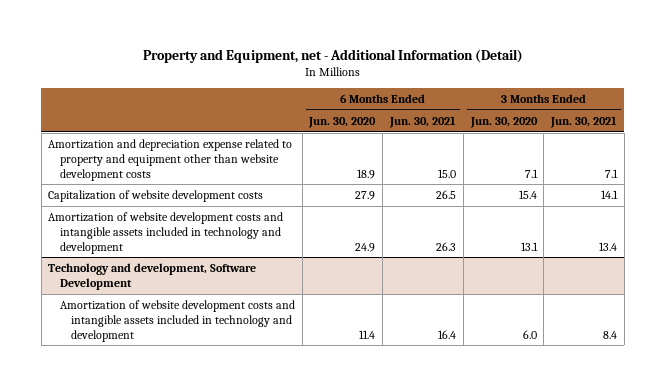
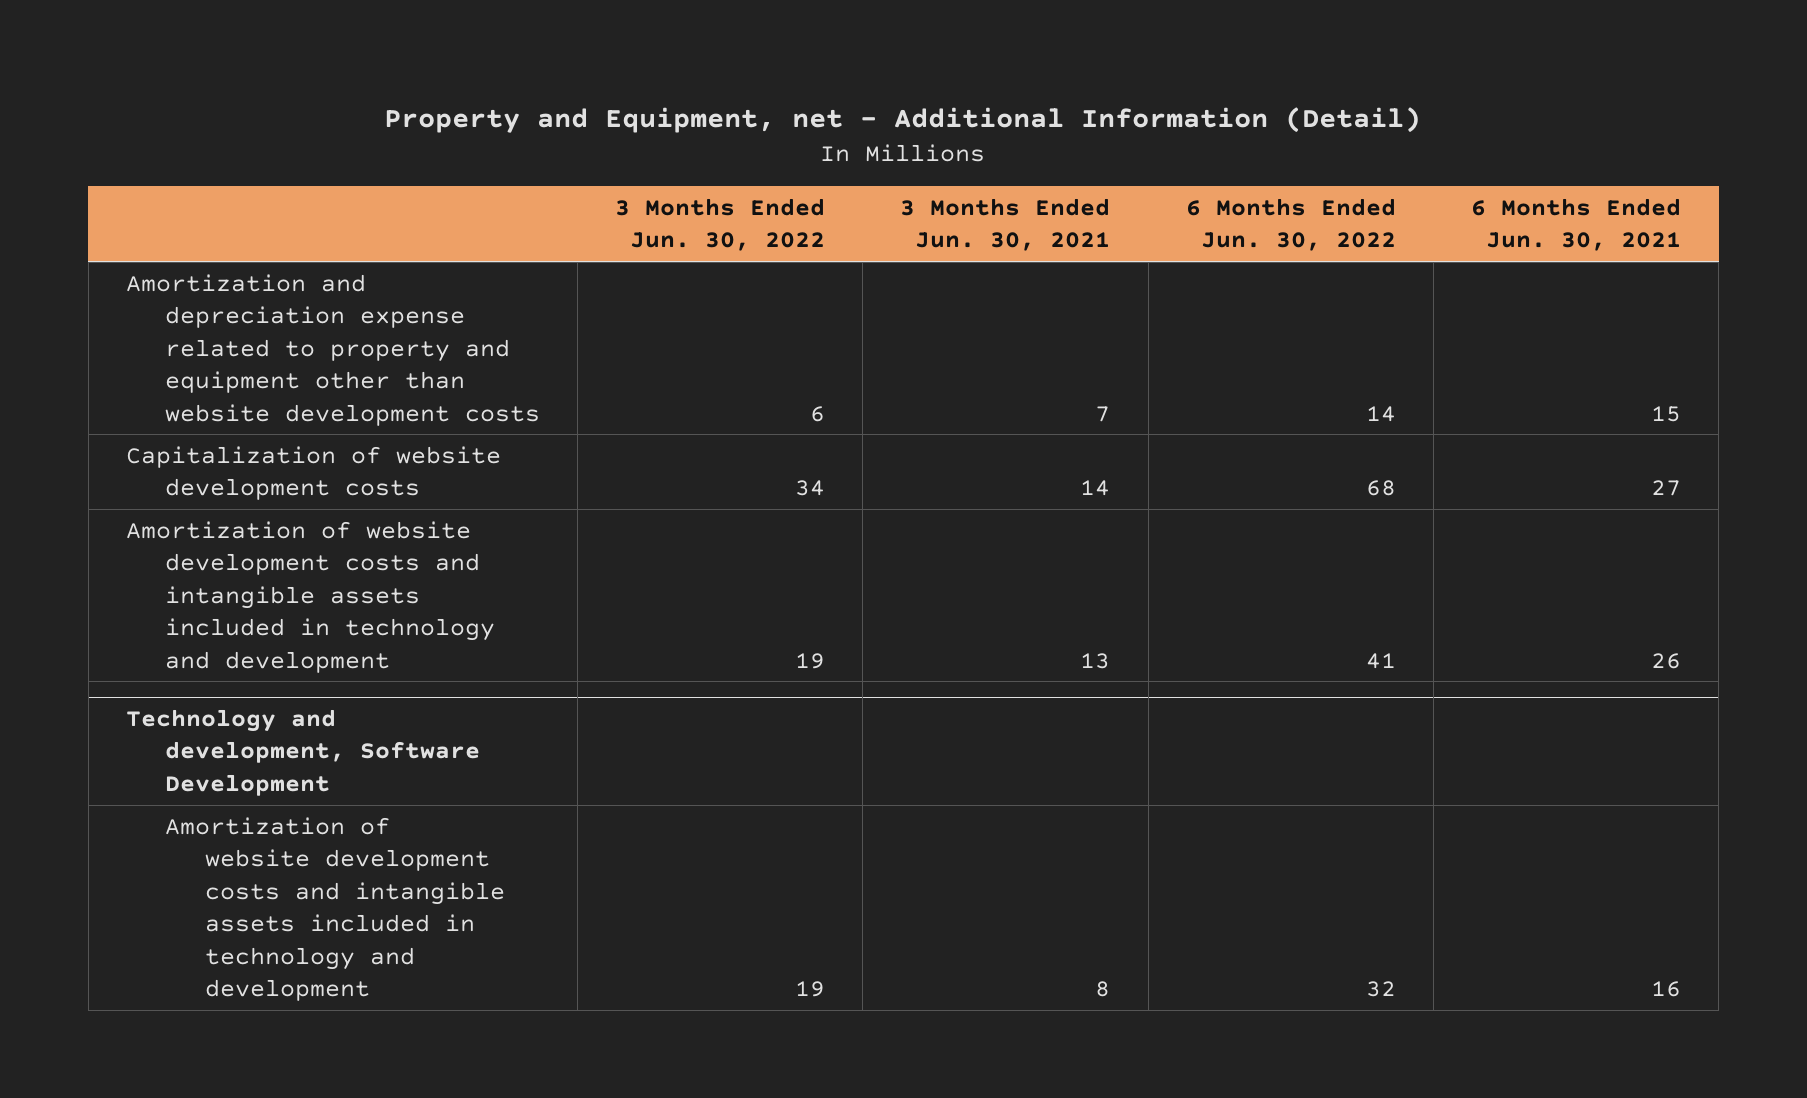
- | 6 Months Ended Jun. 30, 2020 | 6 Months Ended Jun. 30, 2021 | 3 Months Ended Jun. 30, 2020 | 3 Months Ended Jun. 30, 2021
+ | 3 Months Ended Jun. 30, 2022 | 3 Months Ended Jun. 30, 2021 | 6 Months Ended Jun. 30, 2022 | 6 Months Ended Jun. 30, 2021
- Amortization and depreciation expense related to property and equipment other than website development costs | 18.9 | 15.0 | 7.1 | 7.1
- Capitalization of website development costs | 27.9 | 26.5 | 15.4 | 14.1
- Amortization of website development costs and intangible assets included in technology and development | 24.9 | 26.3 | 13.1 | 13.4
+ Amortization and depreciation expense related to property and equipment other than website development costs | 6 | 7 | 14 | 15
+ Capitalization of website development costs | 34 | 14 | 68 | 27
+ Amortization of website development costs and intangible assets included in technology and development | 19 | 13 | 41 | 26
@ Technology and development, Software Development
- Amortization of website development costs and intangible assets included in technology and development | 11.4 | 16.4 | 6.0 | 8.4
+ Amortization of website development costs and intangible assets included in technology and development | 19 | 8 | 32 | 16

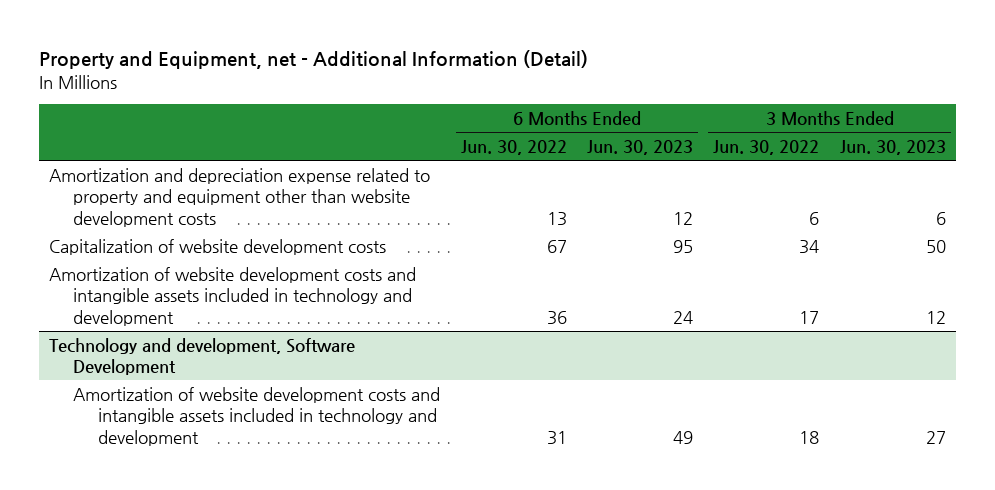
- | 3 Months Ended Jun. 30, 2022 | 3 Months Ended Jun. 30, 2021 | 6 Months Ended Jun. 30, 2022 | 6 Months Ended Jun. 30, 2021
+ | 6 Months Ended Jun. 30, 2022 | 6 Months Ended Jun. 30, 2023 | 3 Months Ended Jun. 30, 2022 | 3 Months Ended Jun. 30, 2023
- Amortization and depreciation expense related to property and equipment other than website development costs | 6 | 7 | 14 | 15
- Capitalization of website development costs | 34 | 14 | 68 | 27
- Amortization of website development costs and intangible assets included in technology and development | 19 | 13 | 41 | 26
+ Amortization and depreciation expense related to property and equipment other than website development costs | 13 | 12 | 6 | 6
+ Capitalization of website development costs | 67 | 95 | 34 | 50
+ Amortization of website development costs and intangible assets included in technology and development | 36 | 24 | 17 | 12
@ Technology and development, Software Development
- Amortization of website development costs and intangible assets included in technology and development | 19 | 8 | 32 | 16
+ Amortization of website development costs and intangible assets included in technology and development | 31 | 49 | 18 | 27

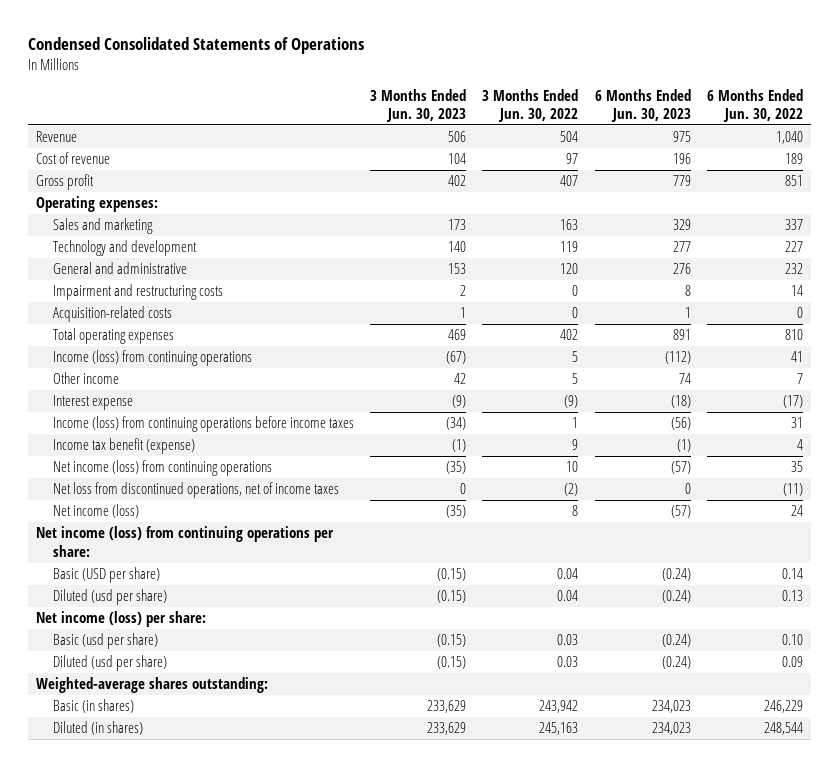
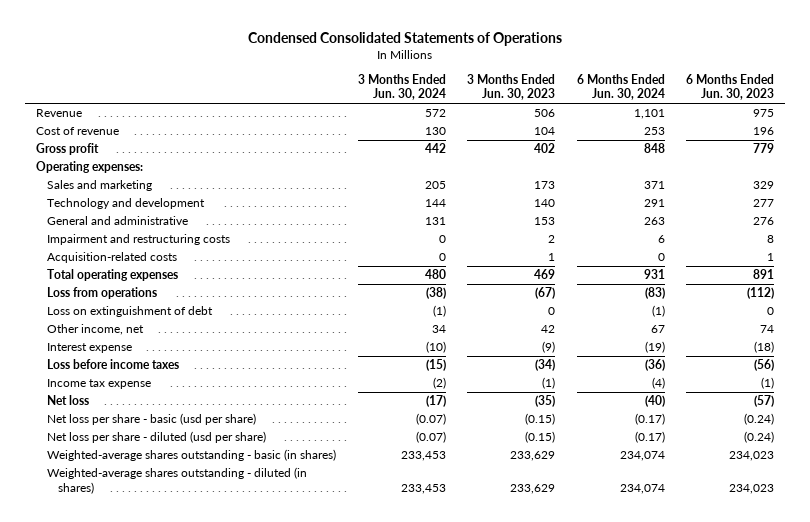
- | 3 Months Ended Jun. 30, 2023 | 3 Months Ended Jun. 30, 2022 | 6 Months Ended Jun. 30, 2023 | 6 Months Ended Jun. 30, 2022
+ | 3 Months Ended Jun. 30, 2024 | 3 Months Ended Jun. 30, 2023 | 6 Months Ended Jun. 30, 2024 | 6 Months Ended Jun. 30, 2023
- Income (loss) from continuing operations | (67) | 5 | (112) | 41
- Other income | 42 | 5 | 74 | 7
+ Loss from operations | (38) | (67) | (83) | (112)
+ Loss on extinguishment of debt | (1) | 0 | (1) | 0
+ Other income, net | 34 | 42 | 67 | 74
- Income (loss) from continuing operations before income taxes | (34) | 1 | (56) | 31
- Income tax benefit (expense) | (1) | 9 | (1) | 4
- Net income (loss) from continuing operations | (35) | 10 | (57) | 35
- Net loss from discontinued operations, net of income taxes | 0 | (2) | 0 | (11)
- Net income (loss) | (35) | 8 | (57) | 24
- Net income (loss) from continuing operations per share:
- Basic (USD per share) | (0.15) | 0.04 | (0.24) | 0.14
- Diluted (usd per share) | (0.15) | 0.04 | (0.24) | 0.13
- Net income (loss) per share:
- Basic (usd per share) | (0.15) | 0.03 | (0.24) | 0.10
- Diluted (usd per share) | (0.15) | 0.03 | (0.24) | 0.09
- Weighted-average shares outstanding:
- Basic (in shares) | 233,629 | 243,942 | 234,023 | 246,229
- Diluted (in shares) | 233,629 | 245,163 | 234,023 | 248,544
+ Loss before income taxes | (15) | (34) | (36) | (56)
+ Income tax expense | (2) | (1) | (4) | (1)
+ Net loss | (17) | (35) | (40) | (57)
+ Net loss per share - basic (usd per share) | (0.07) | (0.15) | (0.17) | (0.24)
+ Net loss per share - diluted (usd per share) | (0.07) | (0.15) | (0.17) | (0.24)
+ Weighted-average shares outstanding - basic (in shares) | 233,453 | 233,629 | 234,074 | 234,023
+ Weighted-average shares outstanding - diluted (in shares) | 233,453 | 233,629 | 234,074 | 234,023

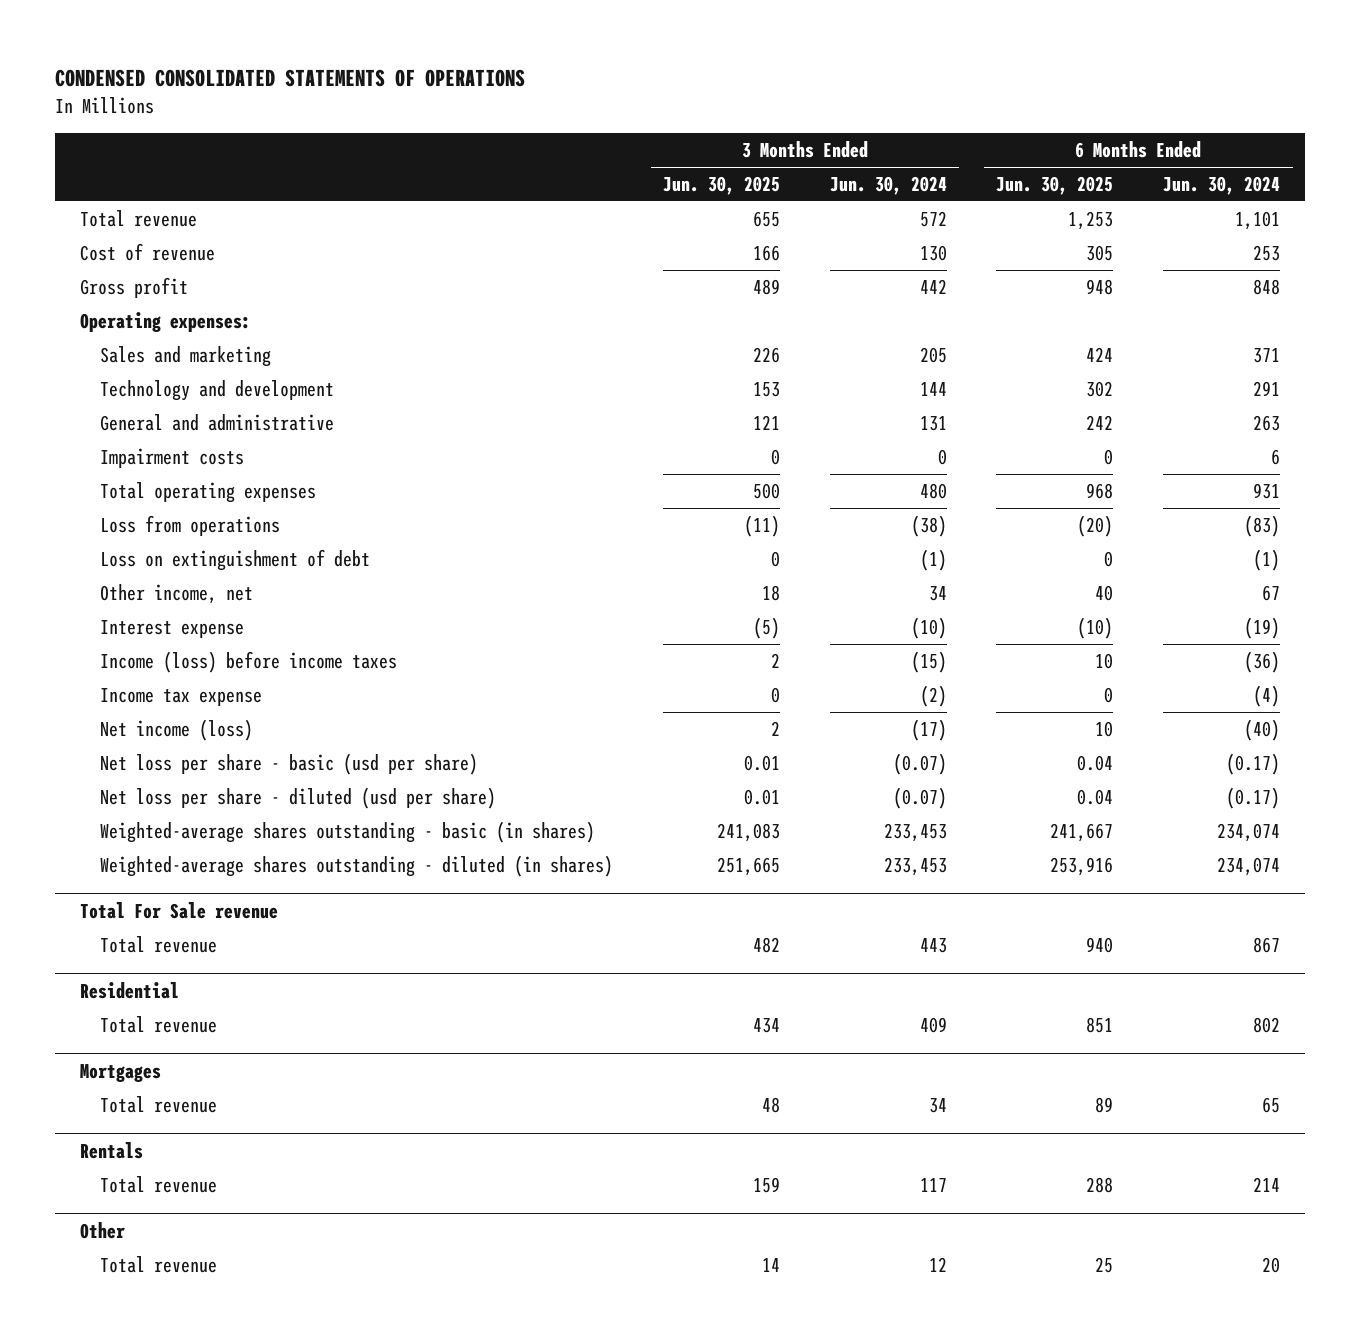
- Condensed Consolidated Statements of Operations
+ CONDENSED CONSOLIDATED STATEMENTS OF OPERATIONS
- | 3 Months Ended Jun. 30, 2024 | 3 Months Ended Jun. 30, 2023 | 6 Months Ended Jun. 30, 2024 | 6 Months Ended Jun. 30, 2023
+ | 3 Months Ended Jun. 30, 2025 | 3 Months Ended Jun. 30, 2024 | 6 Months Ended Jun. 30, 2025 | 6 Months Ended Jun. 30, 2024
- Revenue | 572 | 506 | 1,101 | 975
+ Total revenue | 655 | 572 | 1,253 | 1,101
- Impairment and restructuring costs | 0 | 2 | 6 | 8
- Acquisition-related costs | 0 | 1 | 0 | 1
+ Impairment costs | 0 | 0 | 0 | 6
- Loss before income taxes | (15) | (34) | (36) | (56)
+ Income (loss) before income taxes | 2 | (15) | 10 | (36)
- Net loss | (17) | (35) | (40) | (57)
+ Net income (loss) | 2 | (17) | 10 | (40)
+ Total For Sale revenue
+ Total revenue | 482 | 443 | 940 | 867
+ Residential
+ Total revenue | 434 | 409 | 851 | 802
+ Mortgages
+ Total revenue | 48 | 34 | 89 | 65
+ Rentals
+ Total revenue | 159 | 117 | 288 | 214
+ Other
+ Total revenue | 14 | 12 | 25 | 20

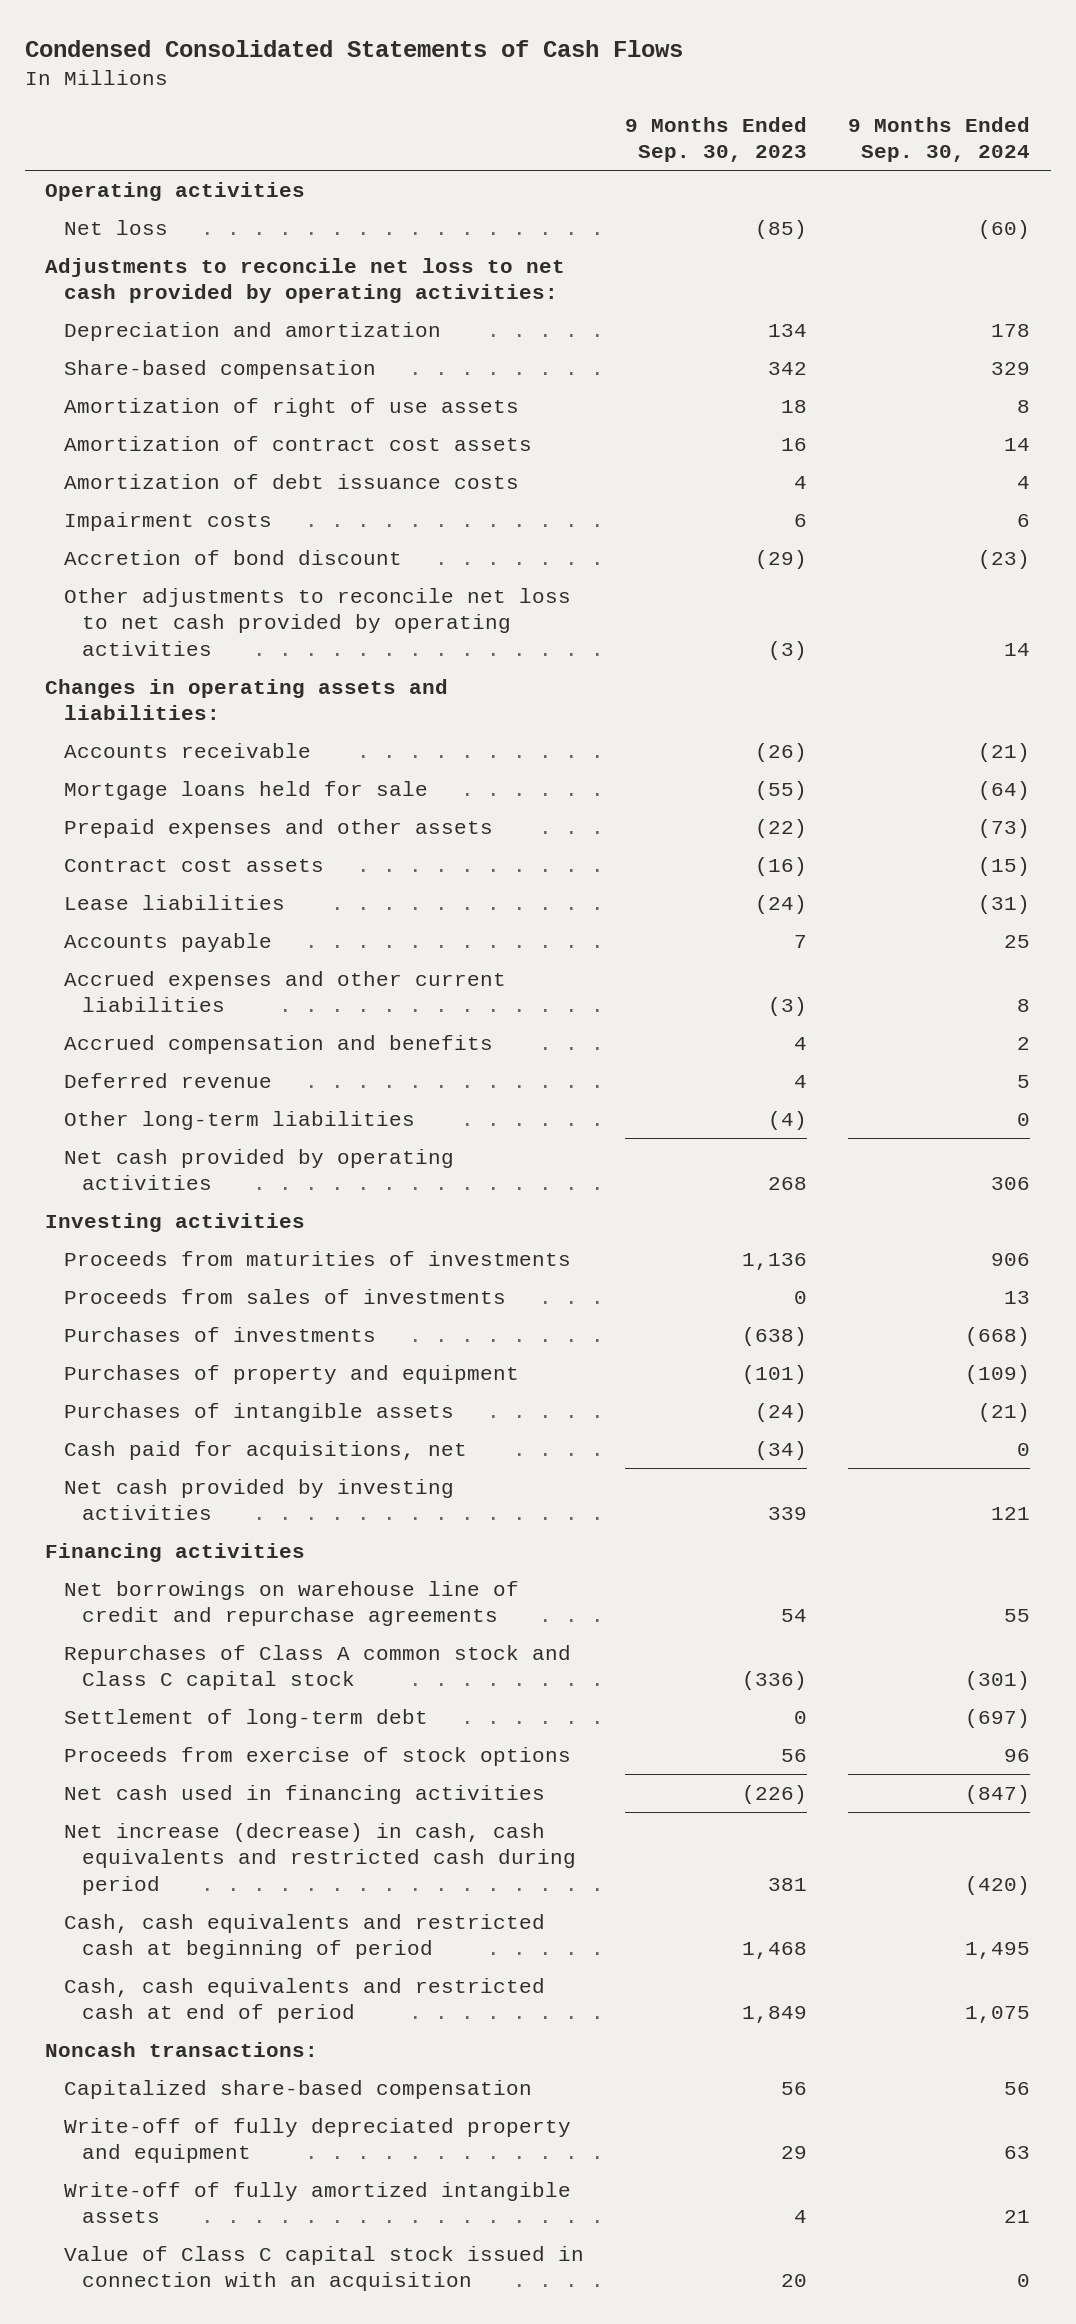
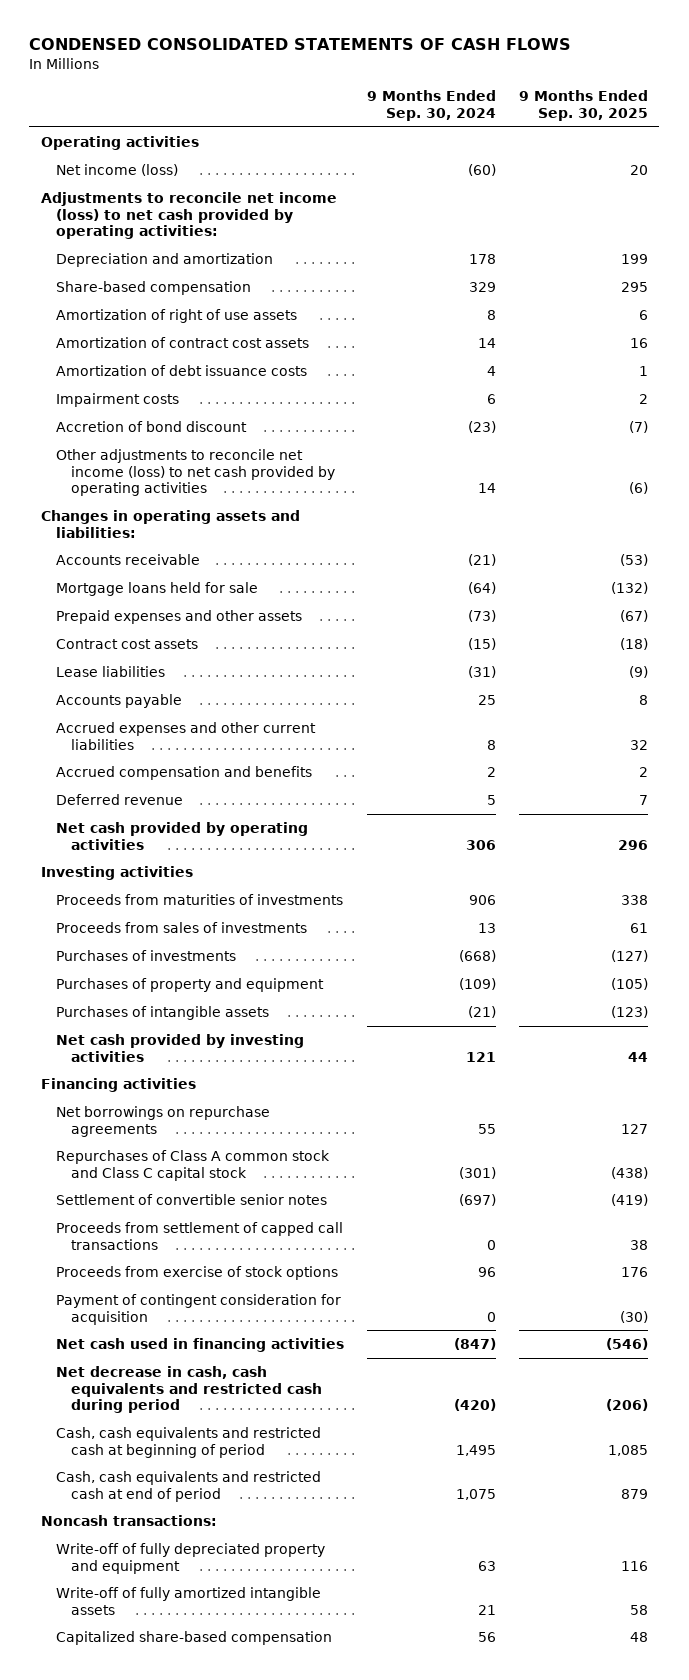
- Condensed Consolidated Statements of Cash Flows
+ CONDENSED CONSOLIDATED STATEMENTS OF CASH FLOWS
- | 9 Months Ended Sep. 30, 2023 | 9 Months Ended Sep. 30, 2024
+ | 9 Months Ended Sep. 30, 2024 | 9 Months Ended Sep. 30, 2025
- Net loss | (85) | (60)
- Adjustments to reconcile net loss to net cash provided by operating activities:
+ Net income (loss) | (60) | 20
+ Adjustments to reconcile net income (loss) to net cash provided by operating activities:
- Other adjustments to reconcile net loss to net cash provided by operating activities | (3) | 14
+ Other adjustments to reconcile net income (loss) to net cash provided by operating activities | 14 | (6)
- Other long-term liabilities | (4) | 0
- Cash paid for acquisitions, net | (34) | 0
- Net borrowings on warehouse line of credit and repurchase agreements | 54 | 55
+ Net borrowings on repurchase agreements | 55 | 127
- Settlement of long-term debt | 0 | (697)
+ Settlement of convertible senior notes | (697) | (419)
+ Proceeds from settlement of capped call transactions | 0 | 38
+ Payment of contingent consideration for acquisition | 0 | (30)
- Net increase (decrease) in cash, cash equivalents and restricted cash during period | 381 | (420)
+ Net decrease in cash, cash equivalents and restricted cash during period | (420) | (206)
- Value of Class C capital stock issued in connection with an acquisition | 20 | 0
moved down: Capitalized share-based compensation | 56 | 48

